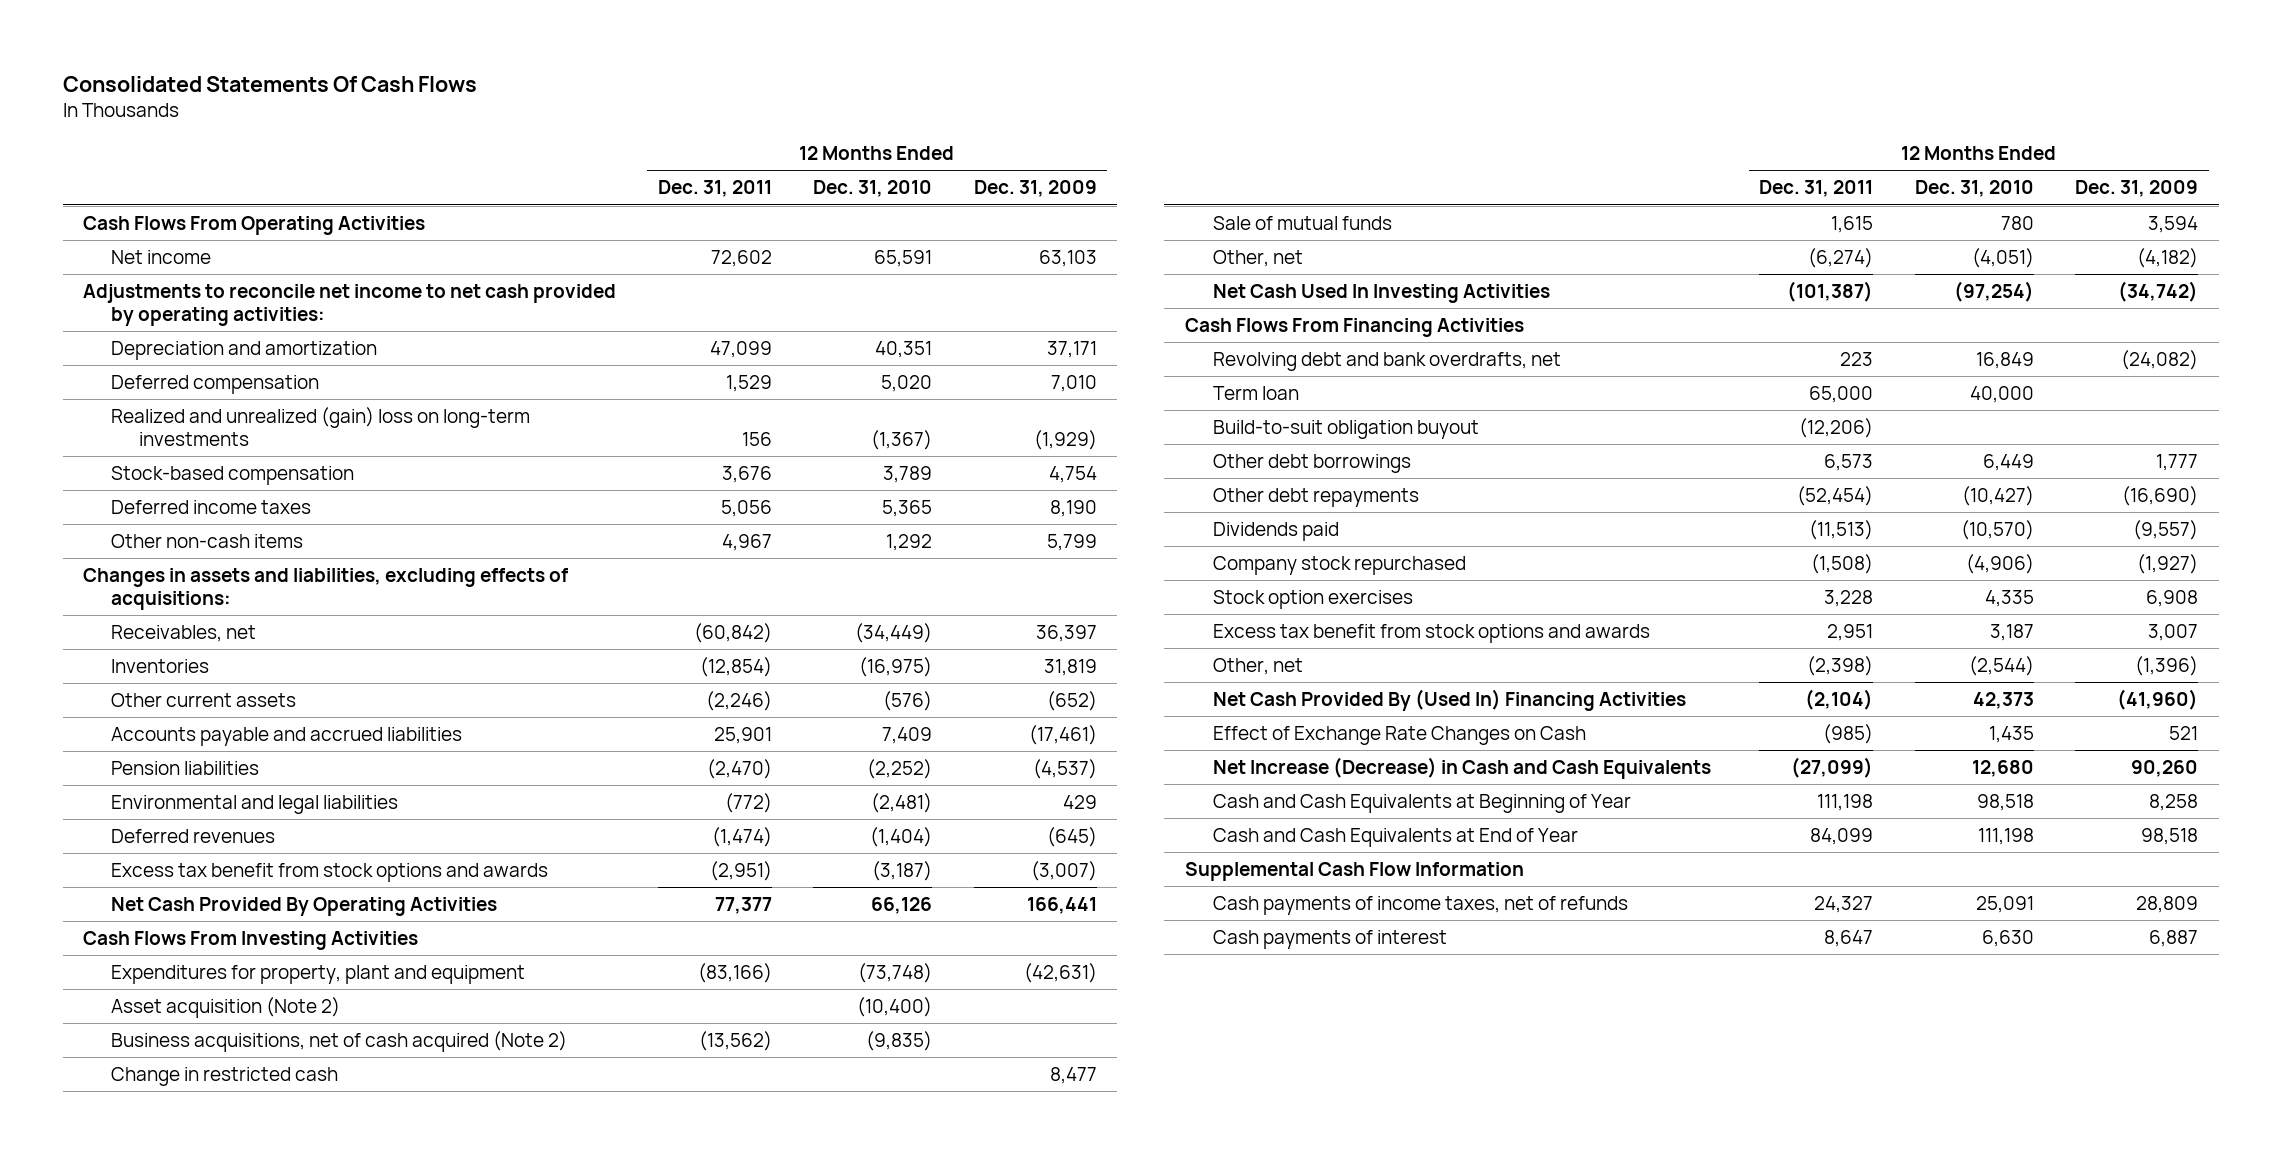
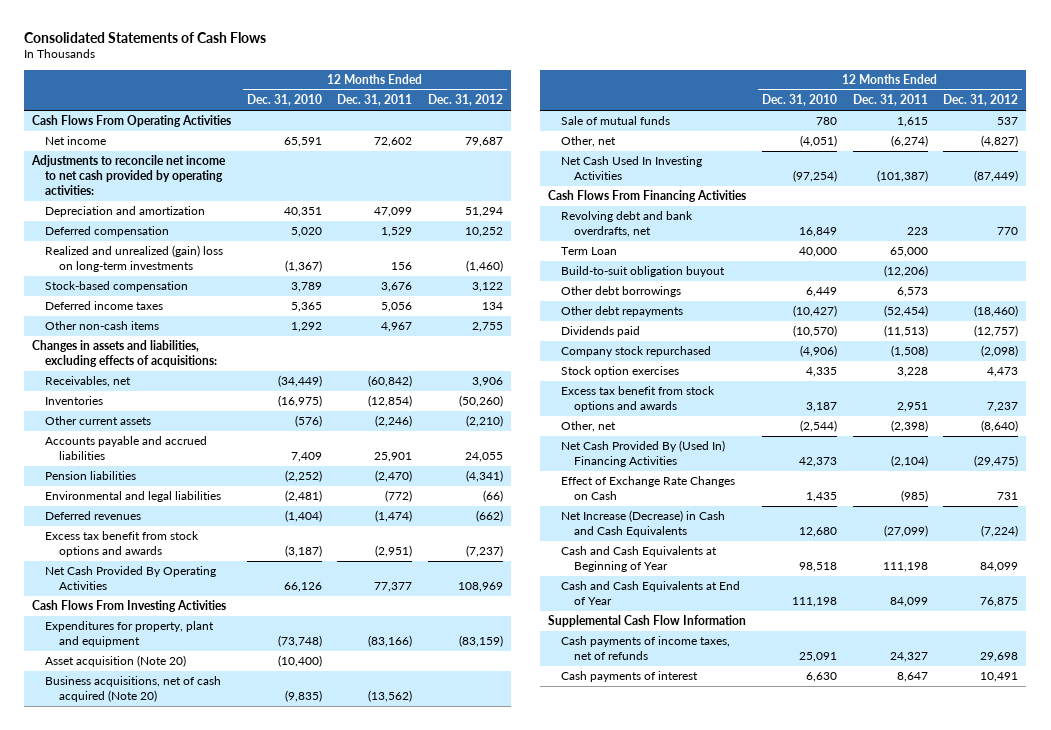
- Consolidated Statements Of Cash Flows
+ Consolidated Statements of Cash Flows
- | 12 Months Ended Dec. 31, 2011 | 12 Months Ended Dec. 31, 2010 | 12 Months Ended Dec. 31, 2009
+ | 12 Months Ended Dec. 31, 2010 | 12 Months Ended Dec. 31, 2011 | 12 Months Ended Dec. 31, 2012
- Asset acquisition (Note 2) | | (10,400) |
- Business acquisitions, net of cash acquired (Note 2) | (13,562) | (9,835) |
- Change in restricted cash | | | 8,477
+ Asset acquisition (Note 20) | (10,400) | |
+ Business acquisitions, net of cash acquired (Note 20) | (9,835) | (13,562) |
- Term loan | 65,000 | 40,000 |
+ Term Loan | 40,000 | 65,000 |

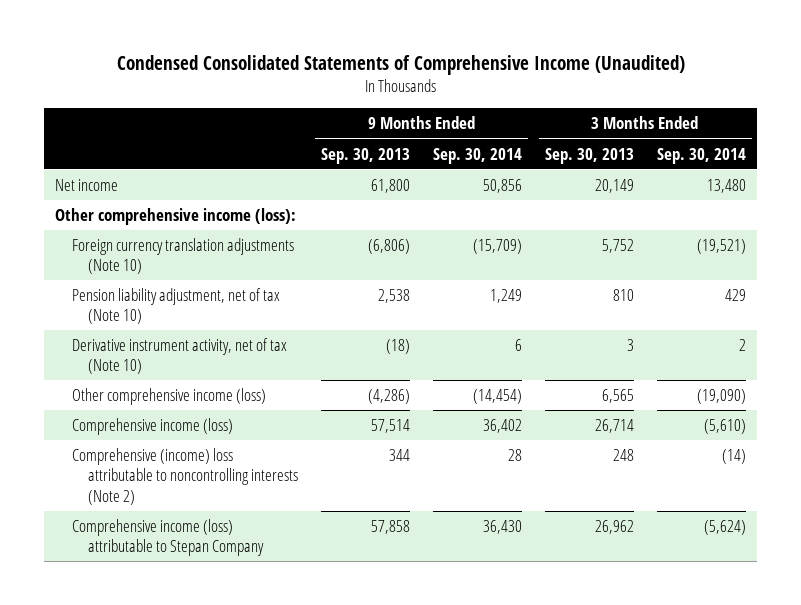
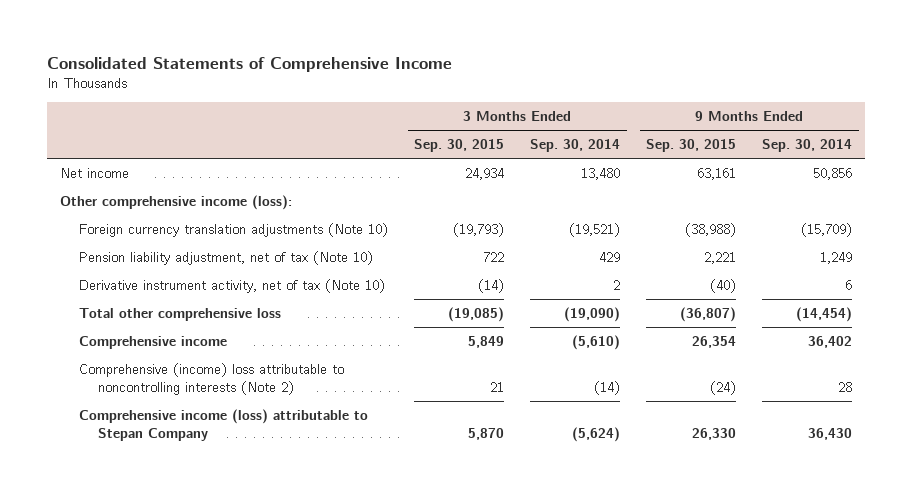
- Condensed Consolidated Statements of Comprehensive Income (Unaudited)
+ Consolidated Statements of Comprehensive Income
- | 9 Months Ended Sep. 30, 2013 | 9 Months Ended Sep. 30, 2014 | 3 Months Ended Sep. 30, 2013 | 3 Months Ended Sep. 30, 2014
+ | 3 Months Ended Sep. 30, 2015 | 3 Months Ended Sep. 30, 2014 | 9 Months Ended Sep. 30, 2015 | 9 Months Ended Sep. 30, 2014
- Other comprehensive income (loss) | (4,286) | (14,454) | 6,565 | (19,090)
- Comprehensive income (loss) | 57,514 | 36,402 | 26,714 | (5,610)
+ Total other comprehensive loss | (19,085) | (19,090) | (36,807) | (14,454)
+ Comprehensive income | 5,849 | (5,610) | 26,354 | 36,402

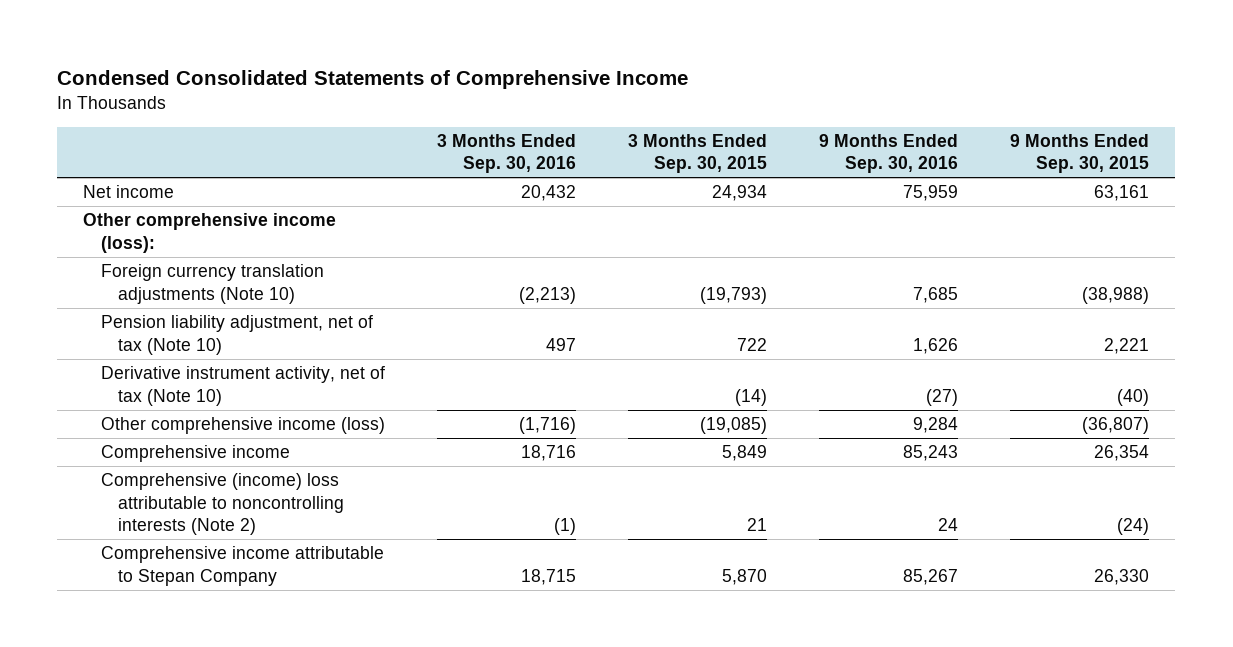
- Consolidated Statements of Comprehensive Income
+ Condensed Consolidated Statements of Comprehensive Income
- | 3 Months Ended Sep. 30, 2015 | 3 Months Ended Sep. 30, 2014 | 9 Months Ended Sep. 30, 2015 | 9 Months Ended Sep. 30, 2014
+ | 3 Months Ended Sep. 30, 2016 | 3 Months Ended Sep. 30, 2015 | 9 Months Ended Sep. 30, 2016 | 9 Months Ended Sep. 30, 2015
- Total other comprehensive loss | (19,085) | (19,090) | (36,807) | (14,454)
+ Other comprehensive income (loss) | (1,716) | (19,085) | 9,284 | (36,807)
- Comprehensive income (loss) attributable to Stepan Company | 5,870 | (5,624) | 26,330 | 36,430
+ Comprehensive income attributable to Stepan Company | 18,715 | 5,870 | 85,267 | 26,330

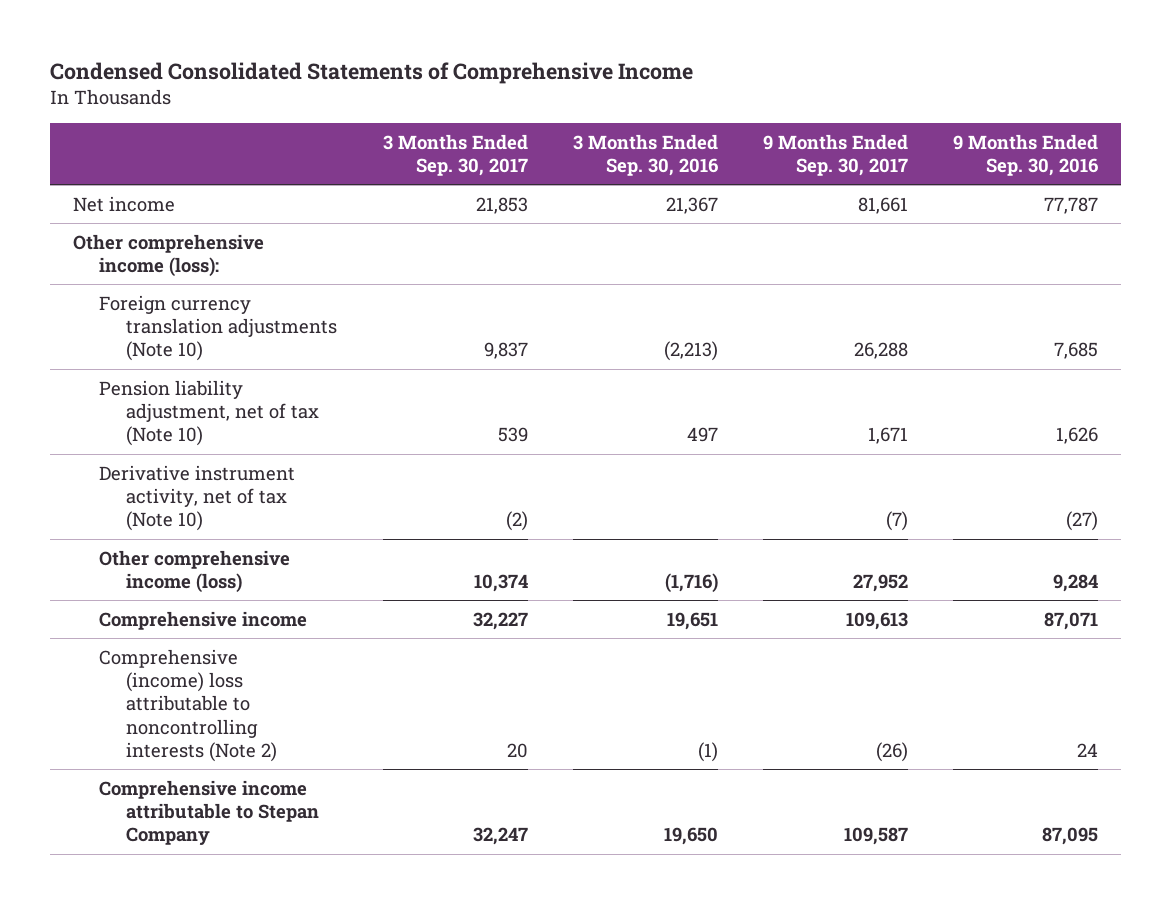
- | 3 Months Ended Sep. 30, 2016 | 3 Months Ended Sep. 30, 2015 | 9 Months Ended Sep. 30, 2016 | 9 Months Ended Sep. 30, 2015
+ | 3 Months Ended Sep. 30, 2017 | 3 Months Ended Sep. 30, 2016 | 9 Months Ended Sep. 30, 2017 | 9 Months Ended Sep. 30, 2016
- Net income | 20,432 | 24,934 | 75,959 | 63,161
+ Net income | 21,853 | 21,367 | 81,661 | 77,787
- Comprehensive income | 18,716 | 5,849 | 85,243 | 26,354
+ Comprehensive income | 32,227 | 19,651 | 109,613 | 87,071
- Comprehensive income attributable to Stepan Company | 18,715 | 5,870 | 85,267 | 26,330
+ Comprehensive income attributable to Stepan Company | 32,247 | 19,650 | 109,587 | 87,095

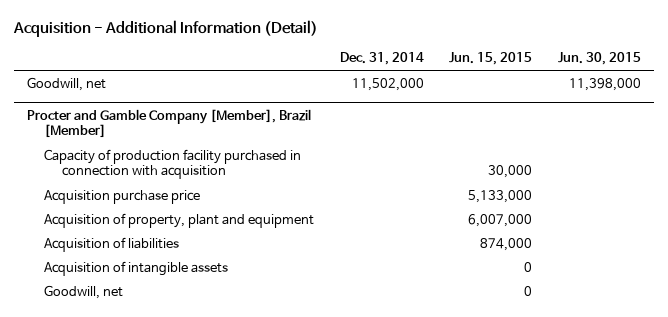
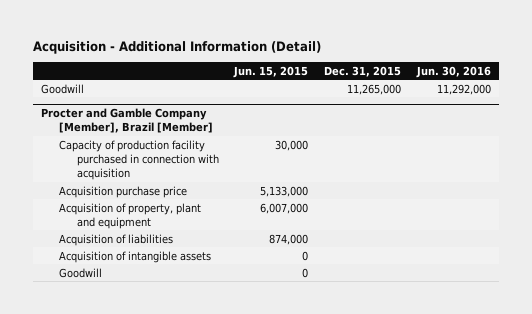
- | Dec. 31, 2014 | Jun. 15, 2015 | Jun. 30, 2015
+ | Jun. 15, 2015 | Dec. 31, 2015 | Jun. 30, 2016
- Goodwill, net | 11,502,000 | | 11,398,000
+ Goodwill | | 11,265,000 | 11,292,000
@ Procter and Gamble Company [Member], Brazil [Member]
- Goodwill, net | | 0 |
+ Goodwill | 0 | |

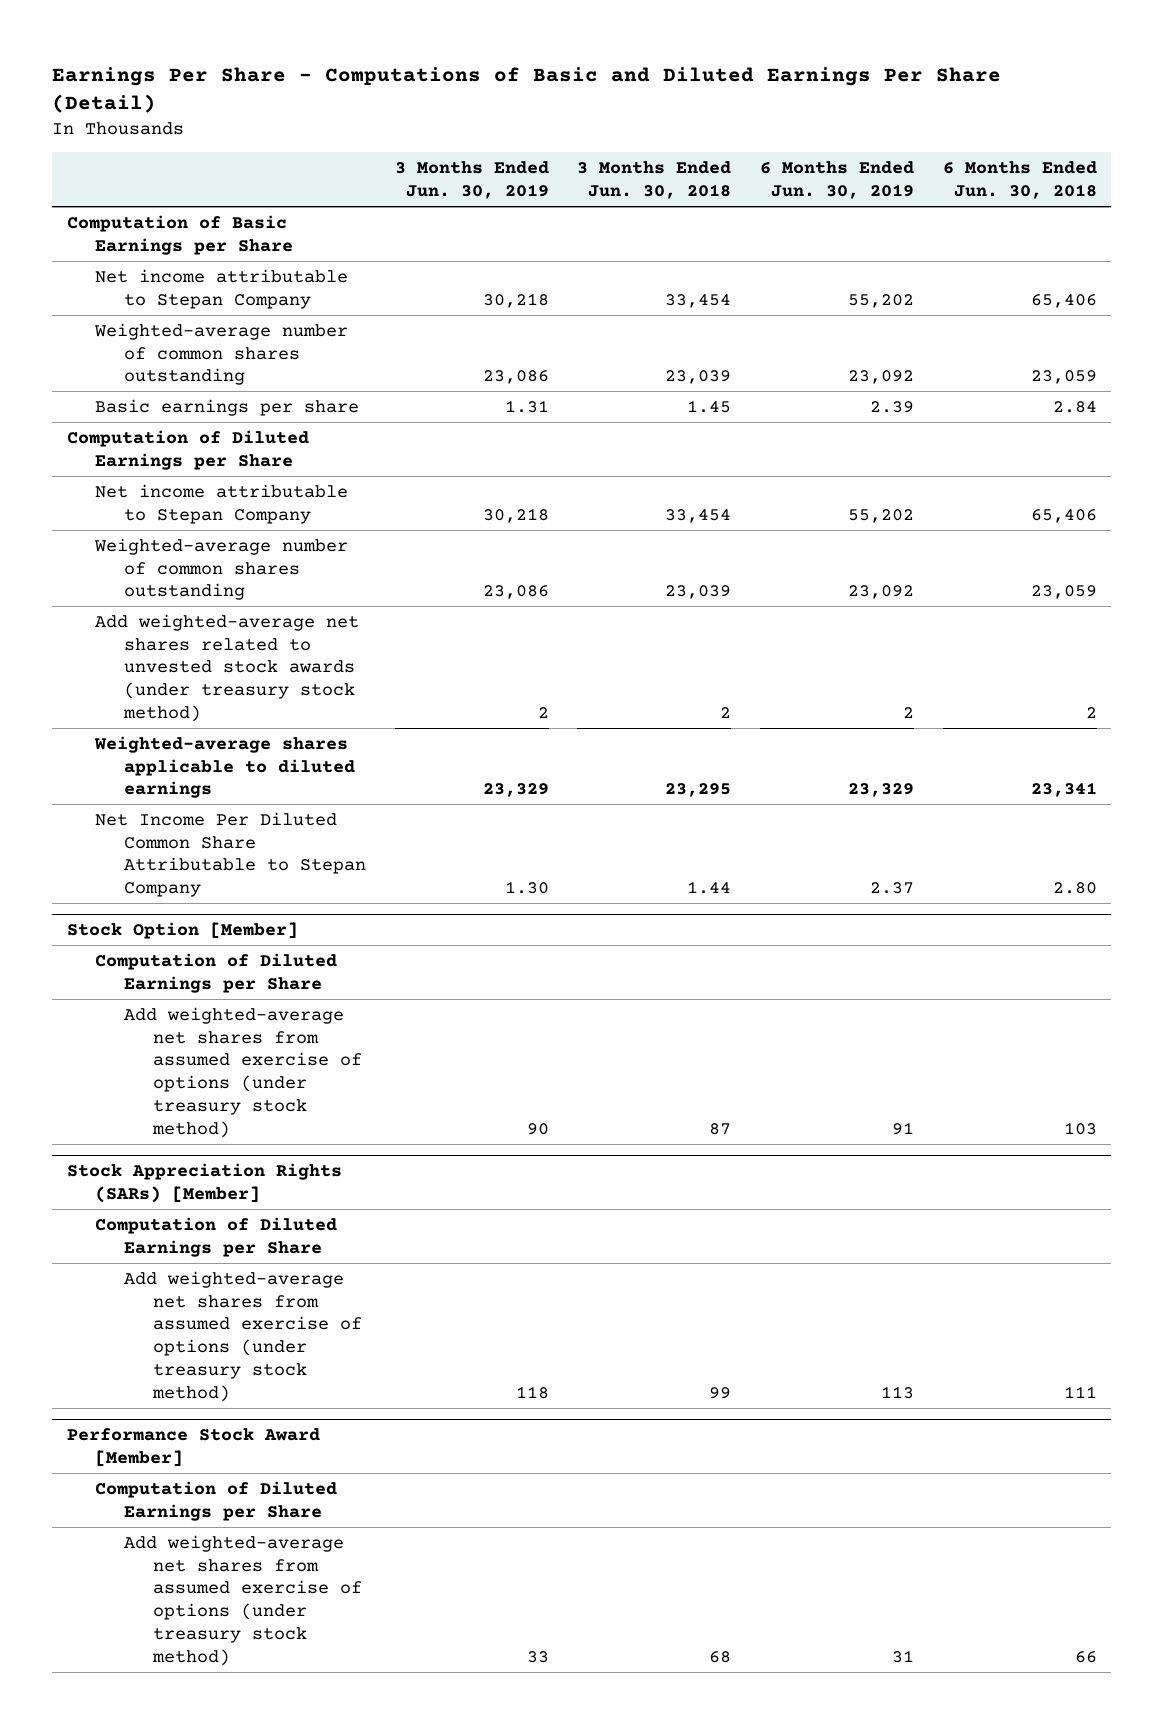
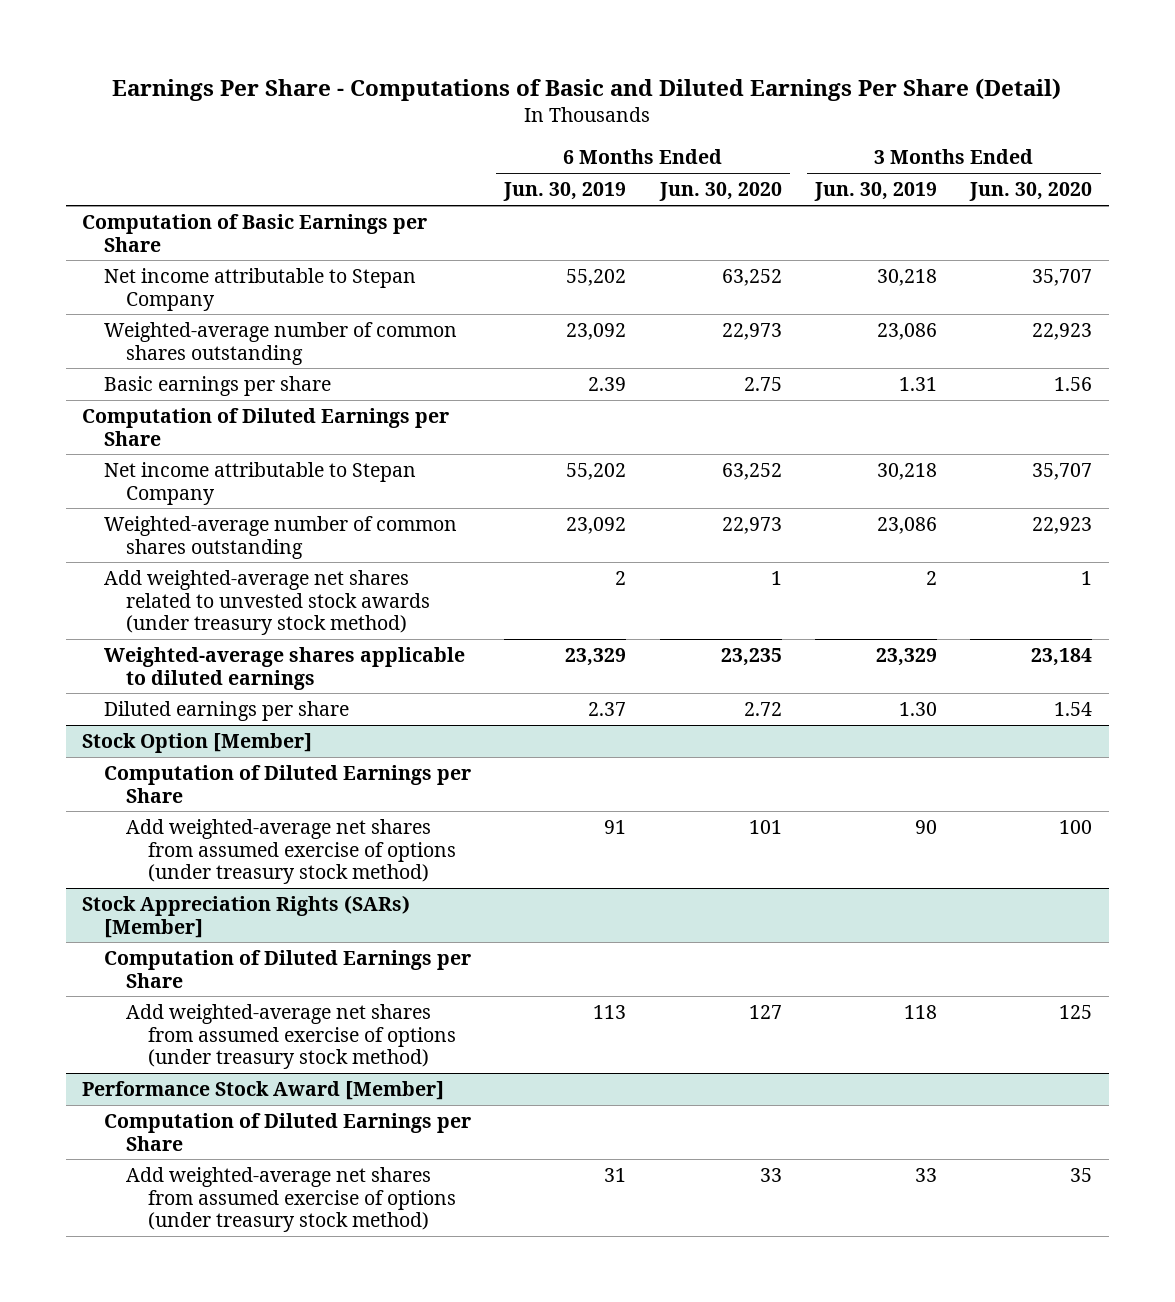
- | 3 Months Ended Jun. 30, 2019 | 3 Months Ended Jun. 30, 2018 | 6 Months Ended Jun. 30, 2019 | 6 Months Ended Jun. 30, 2018
+ | 6 Months Ended Jun. 30, 2019 | 6 Months Ended Jun. 30, 2020 | 3 Months Ended Jun. 30, 2019 | 3 Months Ended Jun. 30, 2020
- Net Income Per Diluted Common Share Attributable to Stepan Company | 1.30 | 1.44 | 2.37 | 2.80
+ Diluted earnings per share | 2.37 | 2.72 | 1.30 | 1.54

